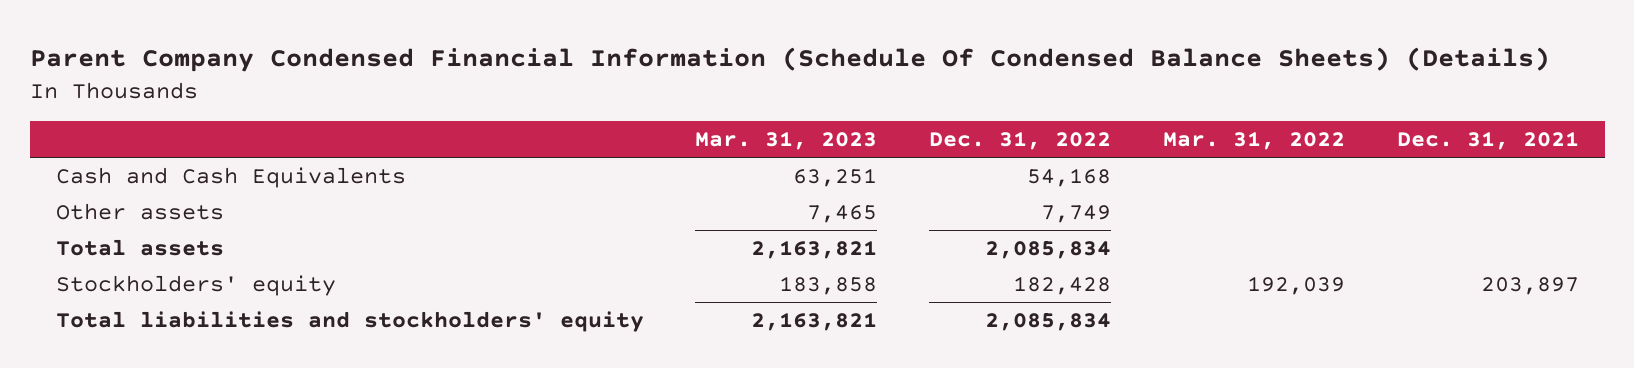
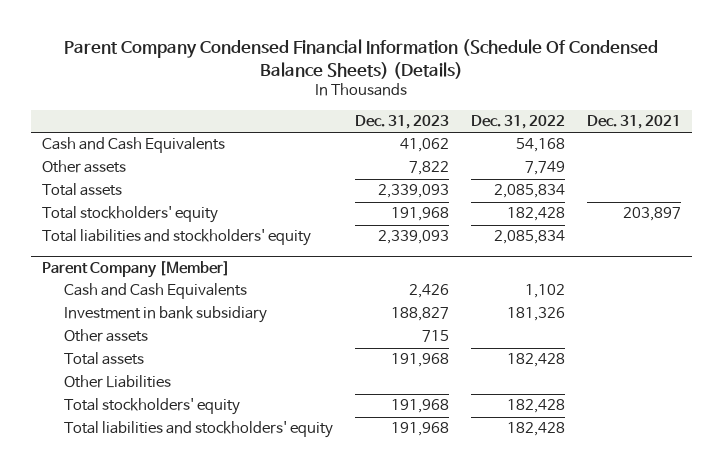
- | Mar. 31, 2023 | Dec. 31, 2022 | Mar. 31, 2022 | Dec. 31, 2021
+ | Dec. 31, 2023 | Dec. 31, 2022 | Dec. 31, 2021
- Stockholders' equity | 183,858 | 182,428 | 192,039 | 203,897
+ Total stockholders' equity | 191,968 | 182,428 | 203,897
+ Parent Company [Member]
+ Cash and Cash Equivalents | 2,426 | 1,102 |
+ Investment in bank subsidiary | 188,827 | 181,326 |
+ Other assets | 715 | |
+ Total assets | 191,968 | 182,428 |
+ Other Liabilities
+ Total stockholders' equity | 191,968 | 182,428 |
+ Total liabilities and stockholders' equity | 191,968 | 182,428 |

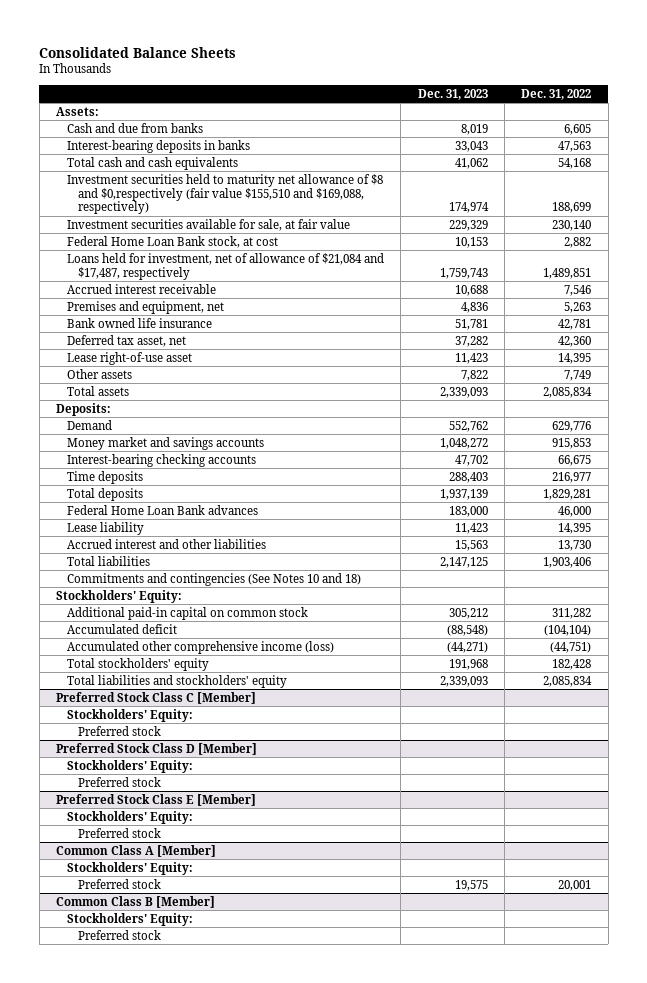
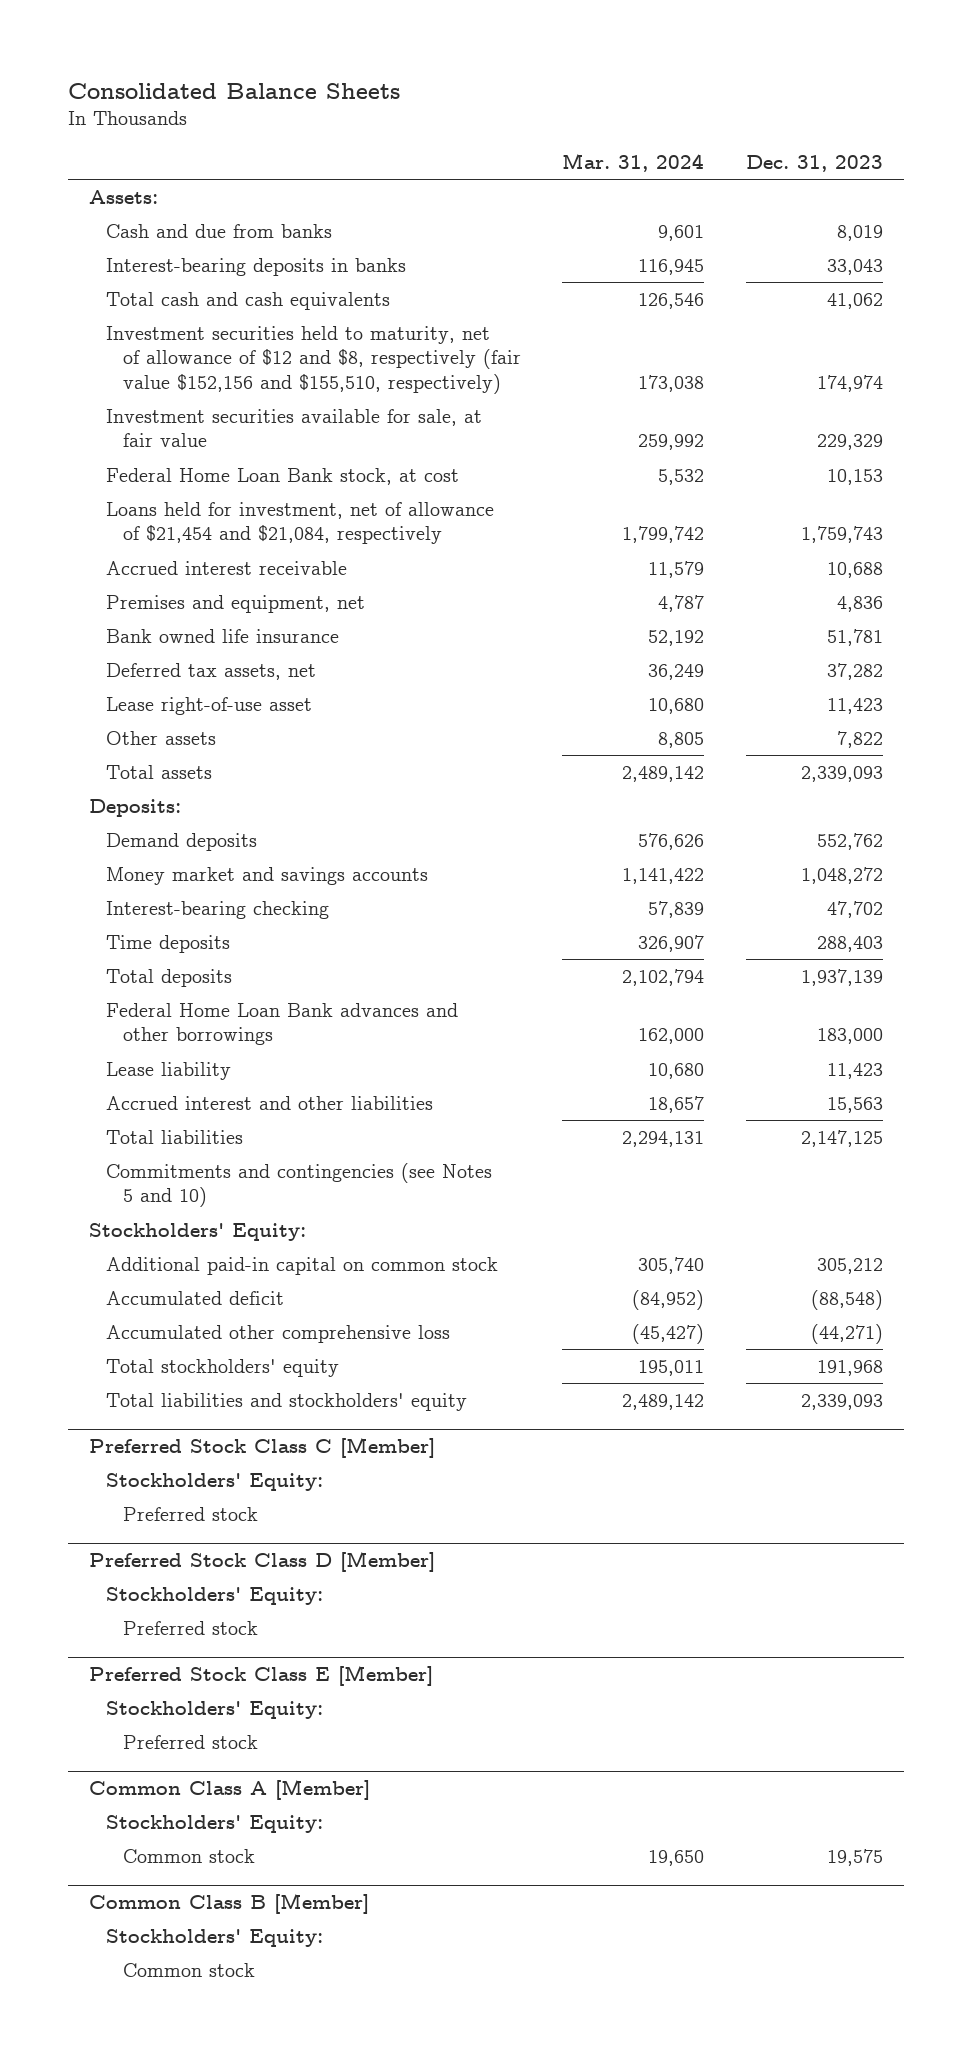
- | Dec. 31, 2023 | Dec. 31, 2022
+ | Mar. 31, 2024 | Dec. 31, 2023
- Investment securities held to maturity net allowance of $8 and $0,respectively (fair value $155,510 and $169,088, respectively) | 174,974 | 188,699
+ Investment securities held to maturity, net of allowance of $12 and $8, respectively (fair value $152,156 and $155,510, respectively) | 173,038 | 174,974
- Loans held for investment, net of allowance of $21,084 and $17,487, respectively | 1,759,743 | 1,489,851
+ Loans held for investment, net of allowance of $21,454 and $21,084, respectively | 1,799,742 | 1,759,743
- Deferred tax asset, net | 37,282 | 42,360
+ Deferred tax assets, net | 36,249 | 37,282
- Demand | 552,762 | 629,776
+ Demand deposits | 576,626 | 552,762
- Interest-bearing checking accounts | 47,702 | 66,675
+ Interest-bearing checking | 57,839 | 47,702
- Federal Home Loan Bank advances | 183,000 | 46,000
+ Federal Home Loan Bank advances and other borrowings | 162,000 | 183,000
- Commitments and contingencies (See Notes 10 and 18)
+ Commitments and contingencies (see Notes 5 and 10)
- Accumulated other comprehensive income (loss) | (44,271) | (44,751)
+ Accumulated other comprehensive loss | (45,427) | (44,271)
@ Common Class A [Member]
- Preferred stock | 19,575 | 20,001
+ Common stock | 19,650 | 19,575
@ Common Class B [Member]
- Preferred stock
+ Common stock

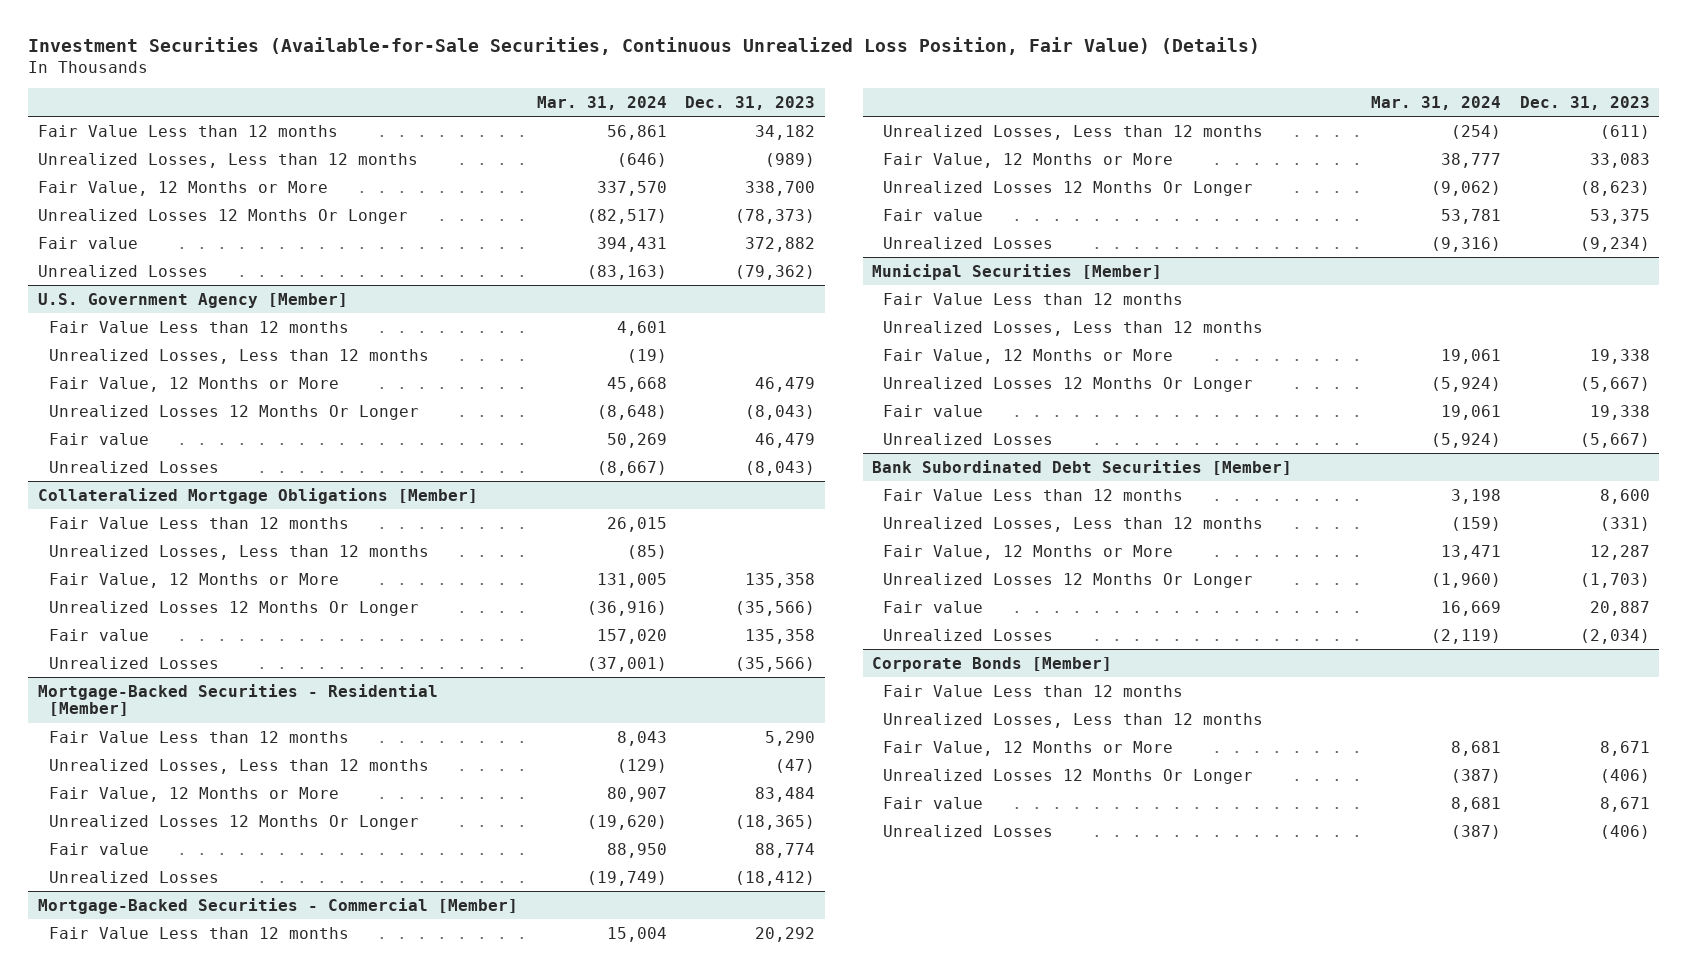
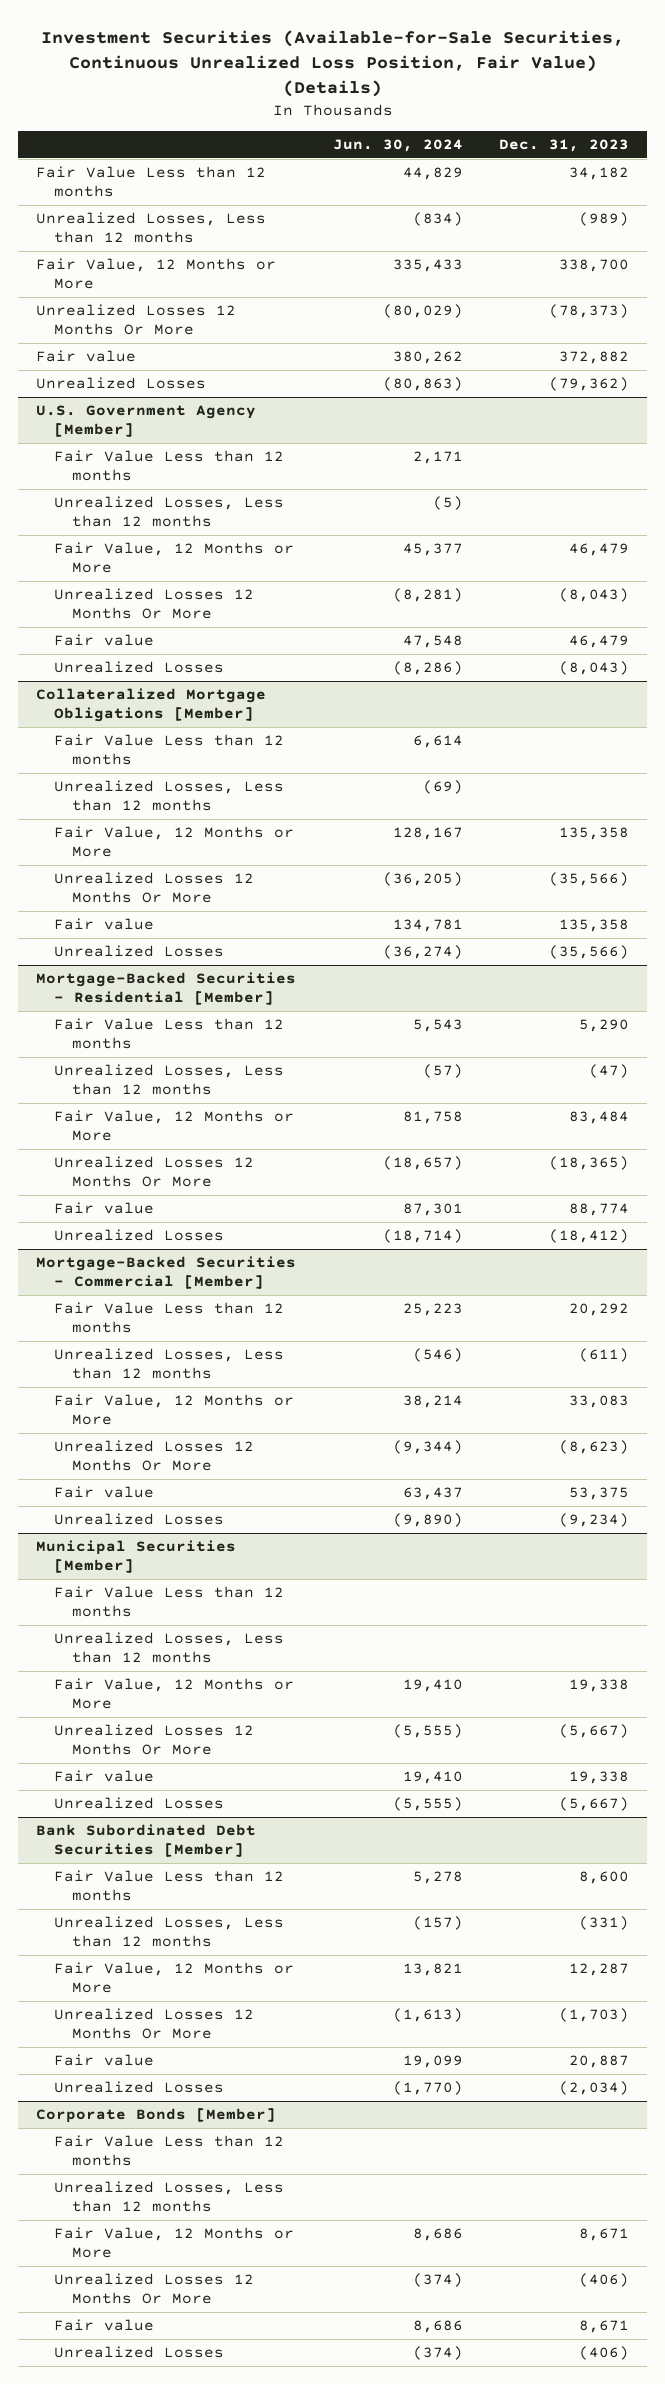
- | Mar. 31, 2024 | Dec. 31, 2023
+ | Jun. 30, 2024 | Dec. 31, 2023
- Unrealized Losses 12 Months Or Longer | (82,517) | (78,373)
+ Unrealized Losses 12 Months Or More | (80,029) | (78,373)
@ U.S. Government Agency [Member]
- Unrealized Losses 12 Months Or Longer | (8,648) | (8,043)
+ Unrealized Losses 12 Months Or More | (8,281) | (8,043)
@ Collateralized Mortgage Obligations [Member]
- Unrealized Losses 12 Months Or Longer | (36,916) | (35,566)
+ Unrealized Losses 12 Months Or More | (36,205) | (35,566)
@ Mortgage-Backed Securities - Residential [Member]
- Unrealized Losses 12 Months Or Longer | (19,620) | (18,365)
+ Unrealized Losses 12 Months Or More | (18,657) | (18,365)
@ Mortgage-Backed Securities - Commercial [Member]
- Unrealized Losses 12 Months Or Longer | (9,062) | (8,623)
+ Unrealized Losses 12 Months Or More | (9,344) | (8,623)
@ Municipal Securities [Member]
- Unrealized Losses 12 Months Or Longer | (5,924) | (5,667)
+ Unrealized Losses 12 Months Or More | (5,555) | (5,667)
@ Bank Subordinated Debt Securities [Member]
- Unrealized Losses 12 Months Or Longer | (1,960) | (1,703)
+ Unrealized Losses 12 Months Or More | (1,613) | (1,703)
@ Corporate Bonds [Member]
- Unrealized Losses 12 Months Or Longer | (387) | (406)
+ Unrealized Losses 12 Months Or More | (374) | (406)

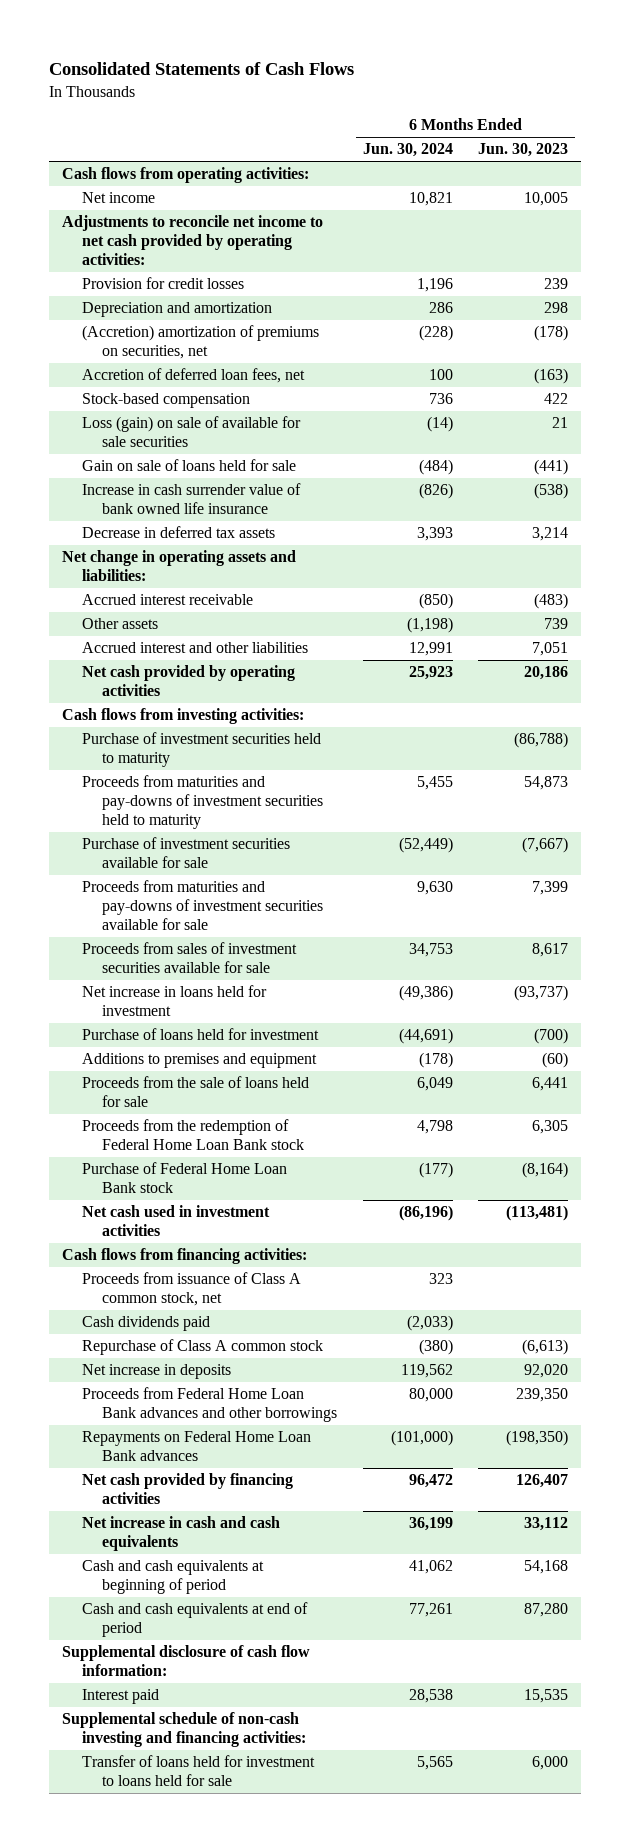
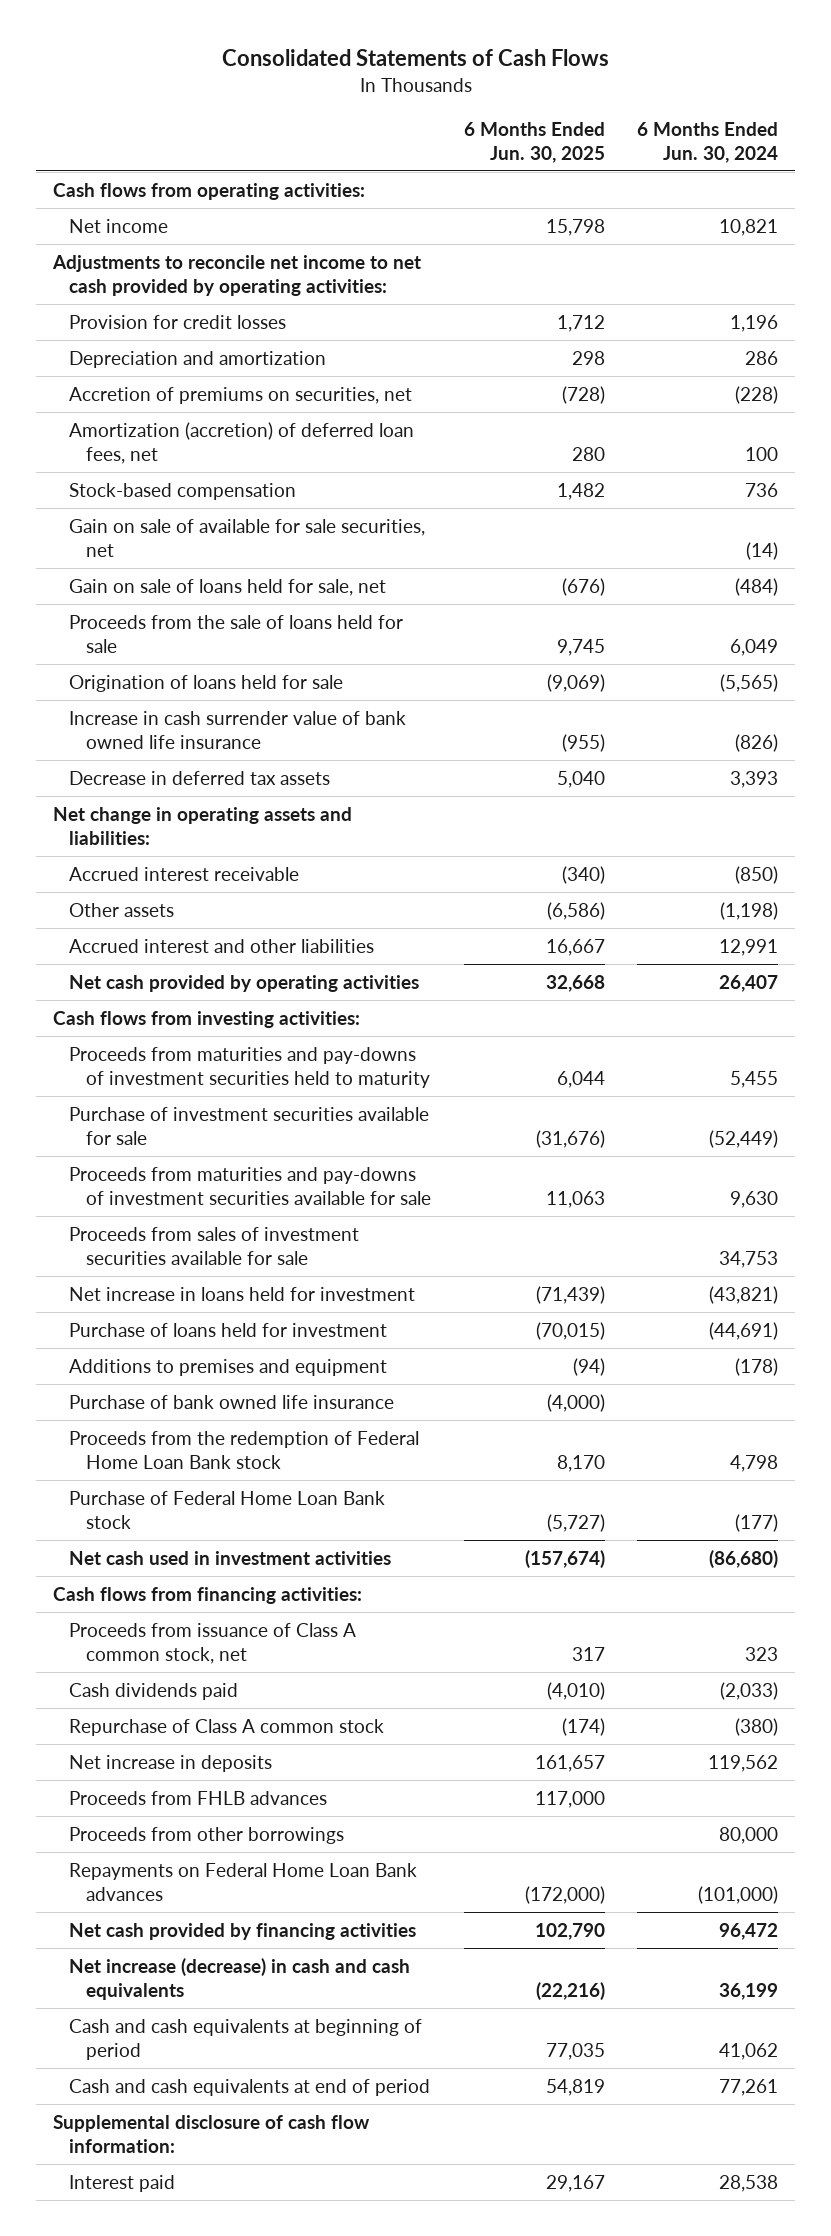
- | 6 Months Ended Jun. 30, 2024 | 6 Months Ended Jun. 30, 2023
+ | 6 Months Ended Jun. 30, 2025 | 6 Months Ended Jun. 30, 2024
- (Accretion) amortization of premiums on securities, net | (228) | (178)
- Accretion of deferred loan fees, net | 100 | (163)
+ Accretion of premiums on securities, net | (728) | (228)
+ Amortization (accretion) of deferred loan fees, net | 280 | 100
- Loss (gain) on sale of available for sale securities | (14) | 21
- Gain on sale of loans held for sale | (484) | (441)
+ Gain on sale of available for sale securities, net | | (14)
+ Gain on sale of loans held for sale, net | (676) | (484)
moved up: Proceeds from the sale of loans held for sale | 9,745 | 6,049
+ Origination of loans held for sale | (9,069) | (5,565)
- Net cash provided by operating activities | 25,923 | 20,186
+ Net cash provided by operating activities | 32,668 | 26,407
- Purchase of investment securities held to maturity | | (86,788)
- Net increase in loans held for investment | (49,386) | (93,737)
+ Net increase in loans held for investment | (71,439) | (43,821)
+ Purchase of bank owned life insurance | (4,000) |
- Net cash used in investment activities | (86,196) | (113,481)
+ Net cash used in investment activities | (157,674) | (86,680)
- Proceeds from Federal Home Loan Bank advances and other borrowings | 80,000 | 239,350
+ Proceeds from FHLB advances | 117,000 |
+ Proceeds from other borrowings | | 80,000
- Net increase in cash and cash equivalents | 36,199 | 33,112
+ Net increase (decrease) in cash and cash equivalents | (22,216) | 36,199
- Supplemental schedule of non-cash investing and financing activities:
- Transfer of loans held for investment to loans held for sale | 5,565 | 6,000

